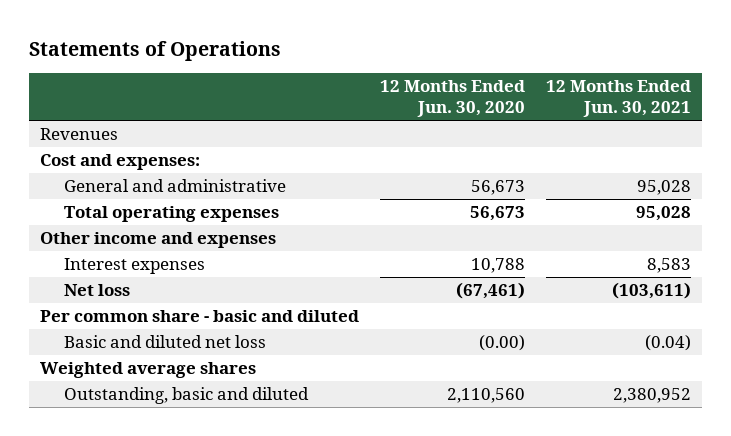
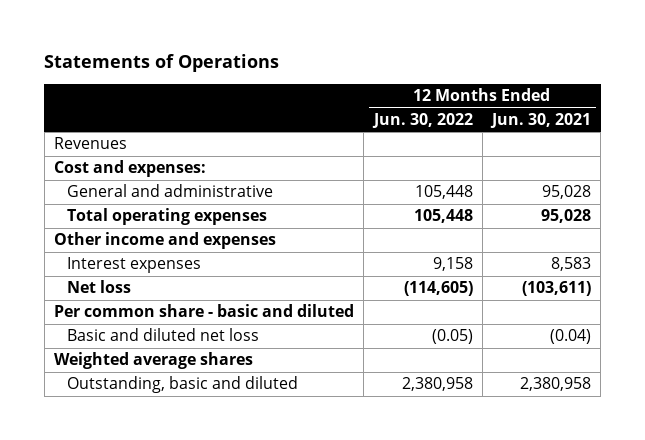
- | 12 Months Ended Jun. 30, 2020 | 12 Months Ended Jun. 30, 2021
+ | 12 Months Ended Jun. 30, 2022 | 12 Months Ended Jun. 30, 2021
- Outstanding, basic and diluted | 2,110,560 | 2,380,952
+ Outstanding, basic and diluted | 2,380,958 | 2,380,958

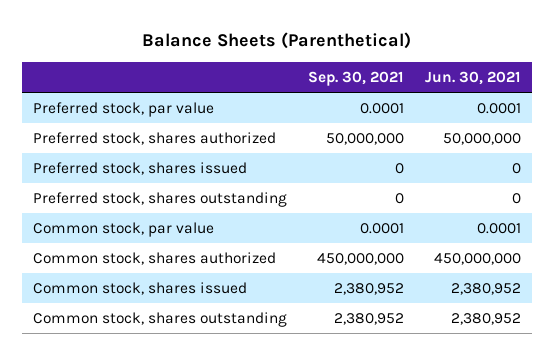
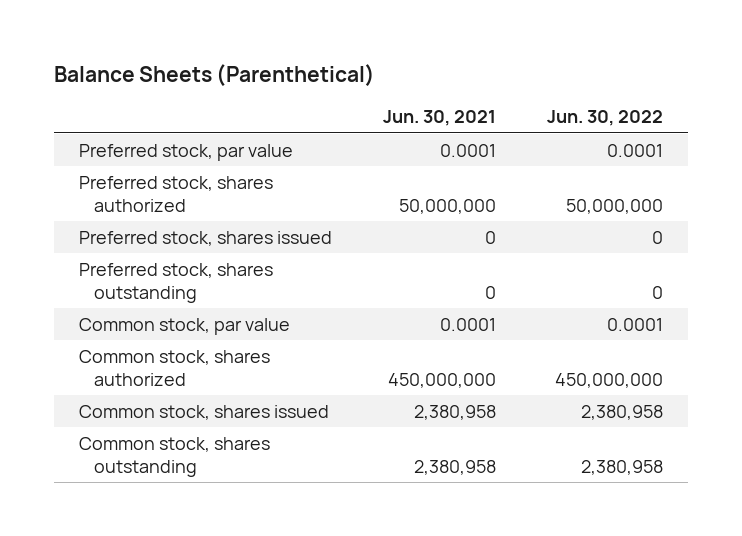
- | Sep. 30, 2021 | Jun. 30, 2021
+ | Jun. 30, 2021 | Jun. 30, 2022
- Common stock, shares issued | 2,380,952 | 2,380,952
- Common stock, shares outstanding | 2,380,952 | 2,380,952
+ Common stock, shares issued | 2,380,958 | 2,380,958
+ Common stock, shares outstanding | 2,380,958 | 2,380,958

